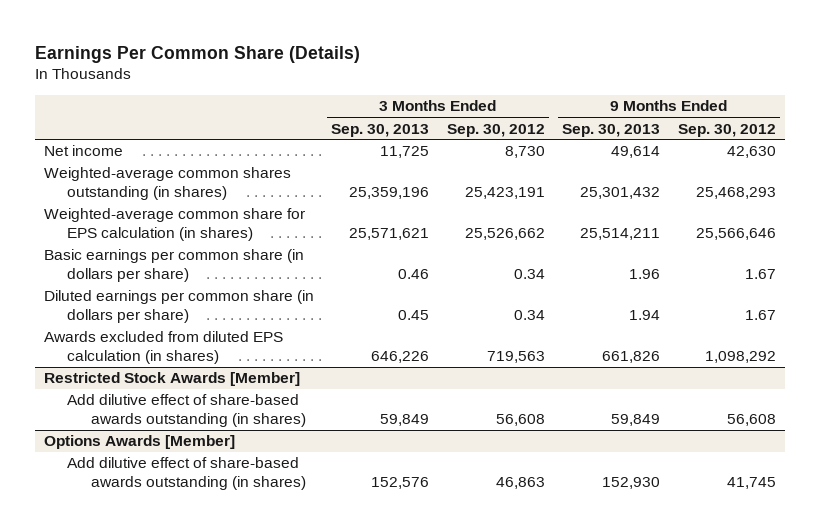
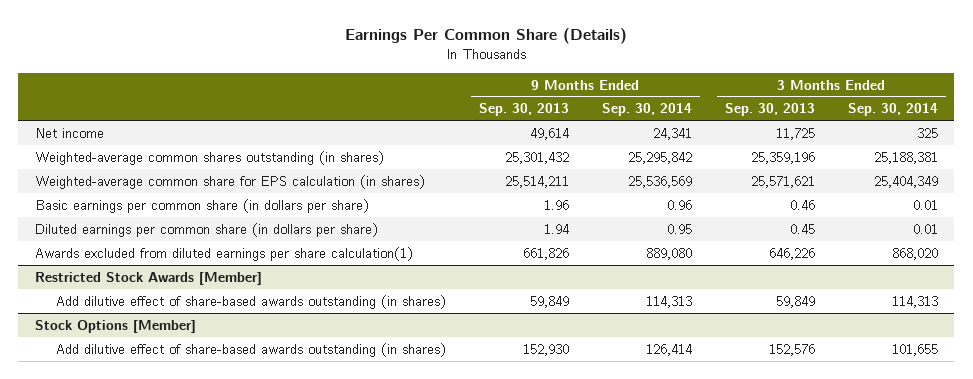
- | 3 Months Ended Sep. 30, 2013 | 3 Months Ended Sep. 30, 2012 | 9 Months Ended Sep. 30, 2013 | 9 Months Ended Sep. 30, 2012
+ | 9 Months Ended Sep. 30, 2013 | 9 Months Ended Sep. 30, 2014 | 3 Months Ended Sep. 30, 2013 | 3 Months Ended Sep. 30, 2014
- Awards excluded from diluted EPS calculation (in shares) | 646,226 | 719,563 | 661,826 | 1,098,292
+ Awards excluded from diluted earnings per share calculation(1) | 661,826 | 889,080 | 646,226 | 868,020
- Options Awards [Member]
+ Stock Options [Member]

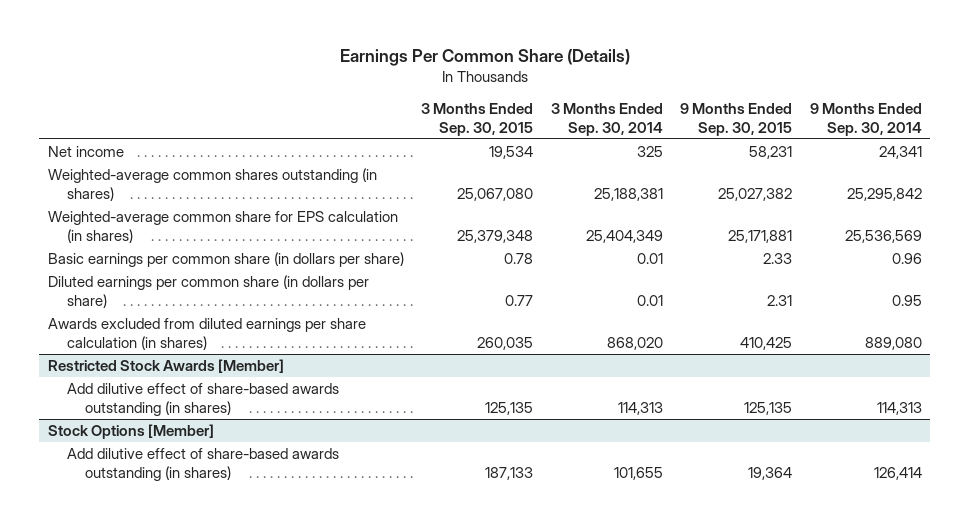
- | 9 Months Ended Sep. 30, 2013 | 9 Months Ended Sep. 30, 2014 | 3 Months Ended Sep. 30, 2013 | 3 Months Ended Sep. 30, 2014
+ | 3 Months Ended Sep. 30, 2015 | 3 Months Ended Sep. 30, 2014 | 9 Months Ended Sep. 30, 2015 | 9 Months Ended Sep. 30, 2014
- Awards excluded from diluted earnings per share calculation(1) | 661,826 | 889,080 | 646,226 | 868,020
+ Awards excluded from diluted earnings per share calculation (in shares) | 260,035 | 868,020 | 410,425 | 889,080

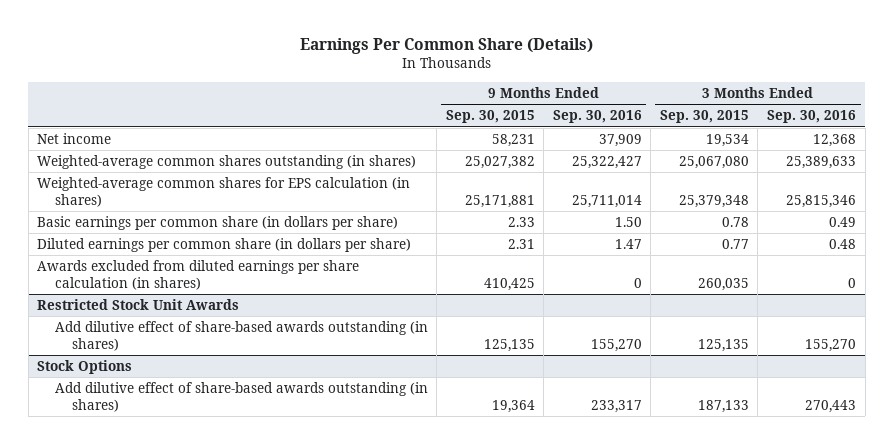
- | 3 Months Ended Sep. 30, 2015 | 3 Months Ended Sep. 30, 2014 | 9 Months Ended Sep. 30, 2015 | 9 Months Ended Sep. 30, 2014
+ | 9 Months Ended Sep. 30, 2015 | 9 Months Ended Sep. 30, 2016 | 3 Months Ended Sep. 30, 2015 | 3 Months Ended Sep. 30, 2016
- Weighted-average common share for EPS calculation (in shares) | 25,379,348 | 25,404,349 | 25,171,881 | 25,536,569
+ Weighted-average common shares for EPS calculation (in shares) | 25,171,881 | 25,711,014 | 25,379,348 | 25,815,346
- Restricted Stock Awards [Member]
+ Restricted Stock Unit Awards
- Stock Options [Member]
+ Stock Options

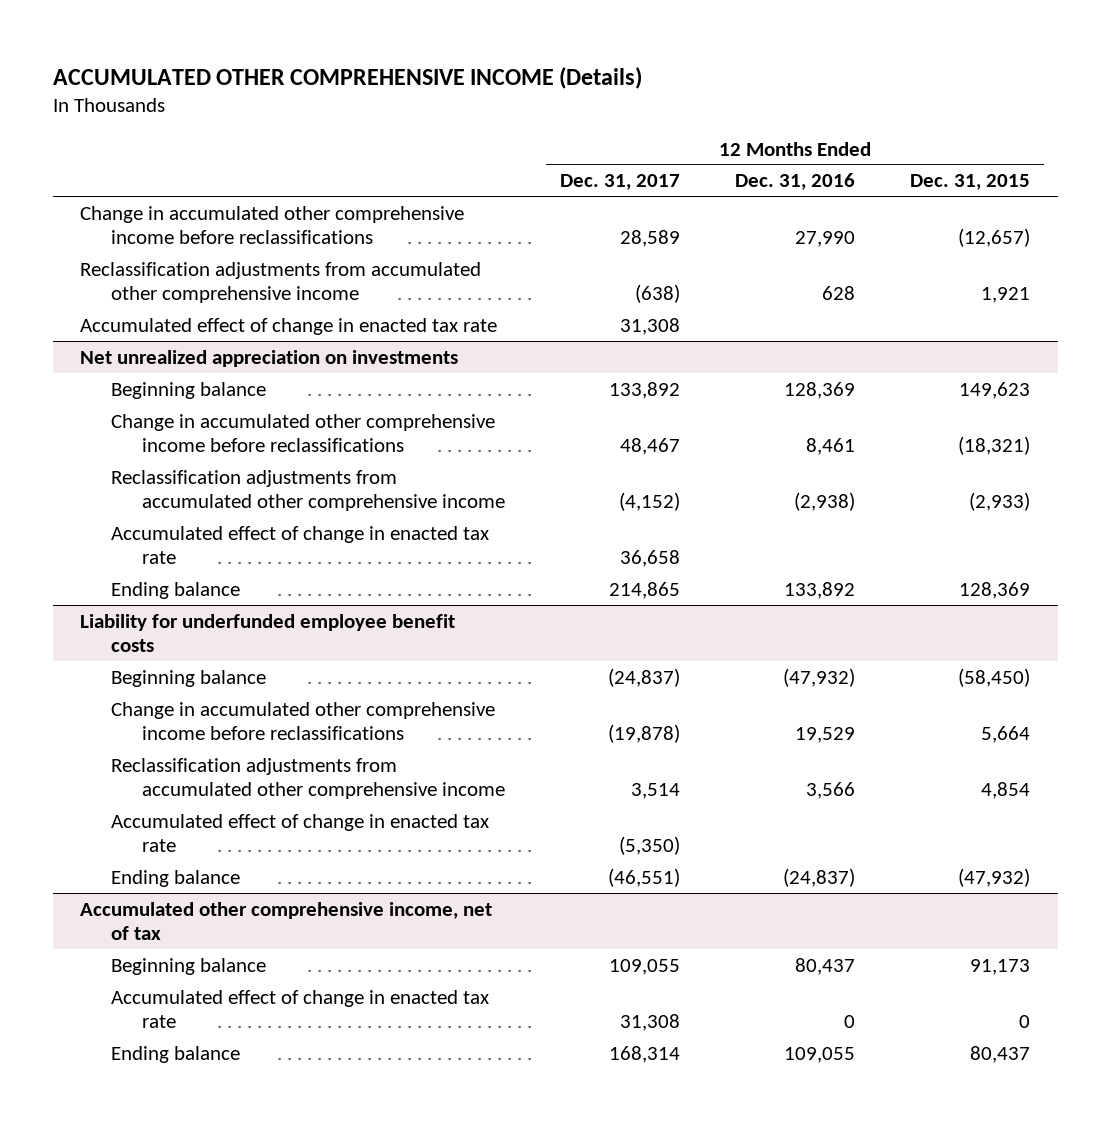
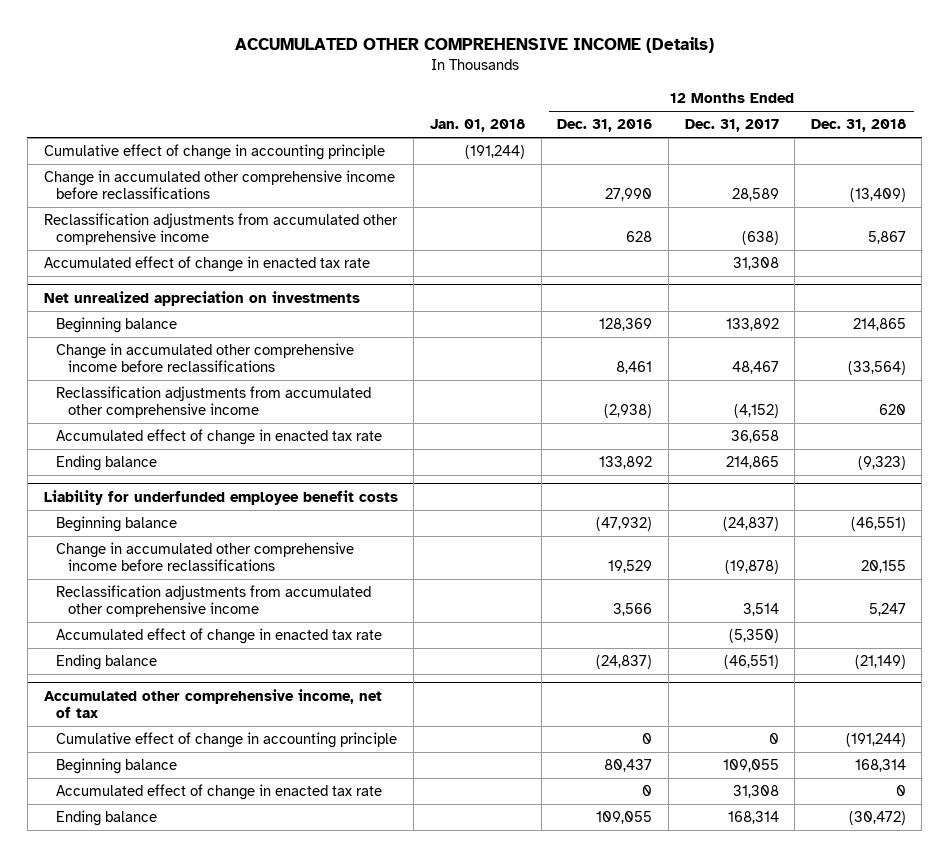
- | 12 Months Ended Dec. 31, 2017 | 12 Months Ended Dec. 31, 2016 | 12 Months Ended Dec. 31, 2015
+ | Jan. 01, 2018 | 12 Months Ended Dec. 31, 2016 | 12 Months Ended Dec. 31, 2017 | 12 Months Ended Dec. 31, 2018
+ Cumulative effect of change in accounting principle | (191,244) | | |
@ Accumulated other comprehensive income, net of tax
+ Cumulative effect of change in accounting principle | | 0 | 0 | (191,244)

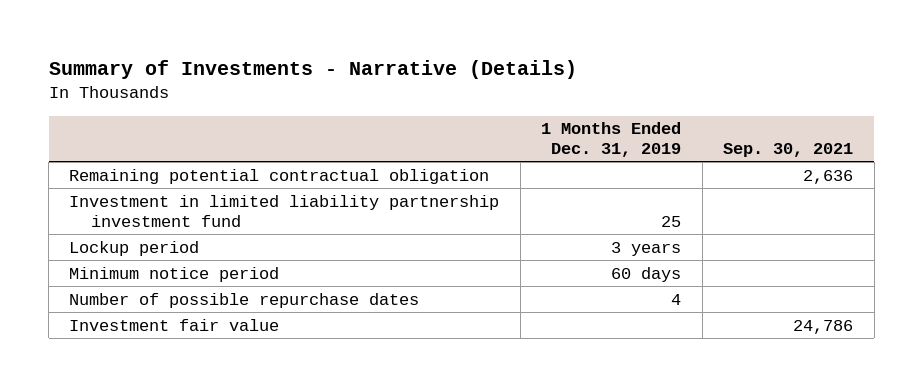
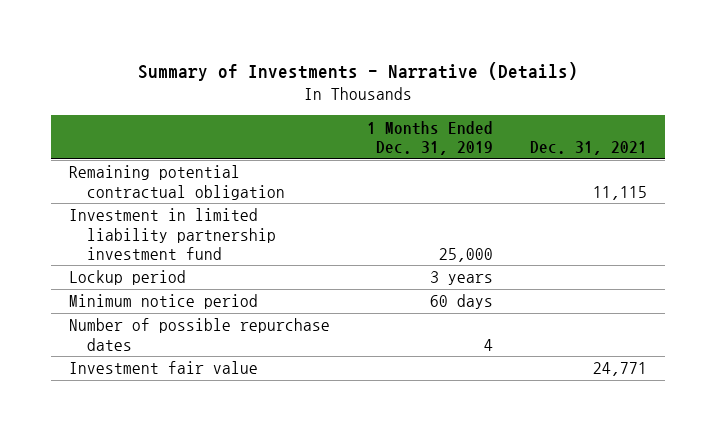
- | 1 Months Ended Dec. 31, 2019 | Sep. 30, 2021
+ | 1 Months Ended Dec. 31, 2019 | Dec. 31, 2021
- Investment in limited liability partnership investment fund | 25 |
+ Investment in limited liability partnership investment fund | 25,000 |

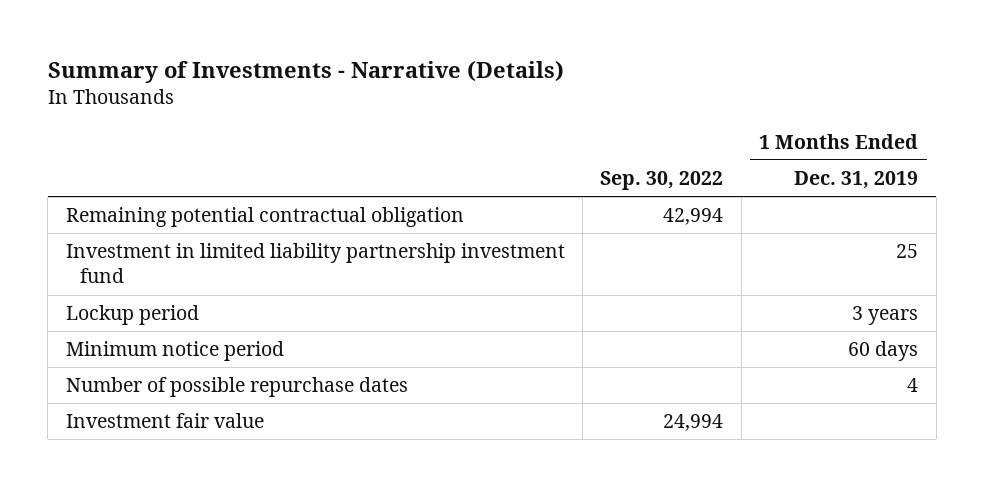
- | 1 Months Ended Dec. 31, 2019 | Dec. 31, 2021
+ | Sep. 30, 2022 | 1 Months Ended Dec. 31, 2019
- Investment in limited liability partnership investment fund | 25,000 |
+ Investment in limited liability partnership investment fund | | 25

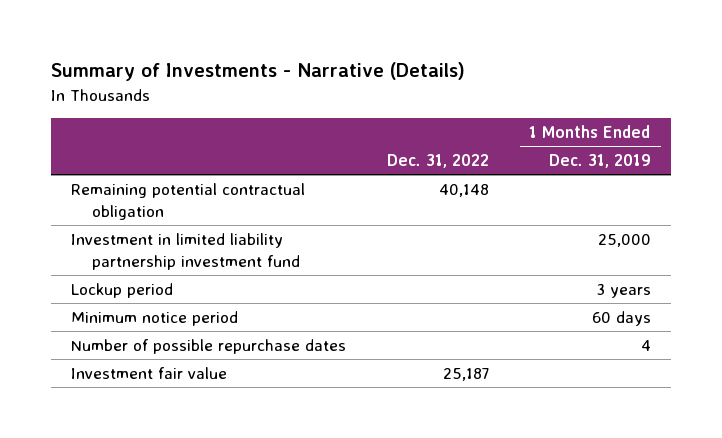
- | Sep. 30, 2022 | 1 Months Ended Dec. 31, 2019
+ | Dec. 31, 2022 | 1 Months Ended Dec. 31, 2019
- Investment in limited liability partnership investment fund | | 25
+ Investment in limited liability partnership investment fund | | 25,000

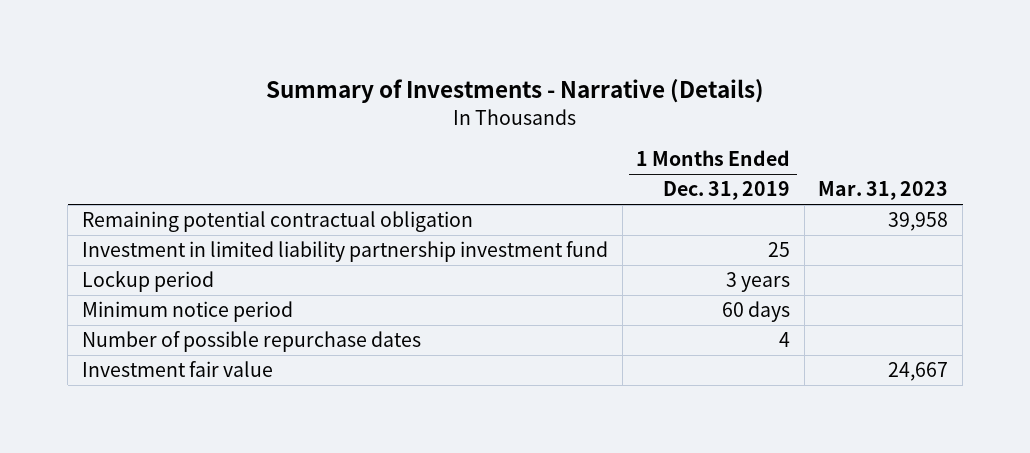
- | Dec. 31, 2022 | 1 Months Ended Dec. 31, 2019
+ | 1 Months Ended Dec. 31, 2019 | Mar. 31, 2023
- Investment in limited liability partnership investment fund | | 25,000
+ Investment in limited liability partnership investment fund | 25 |

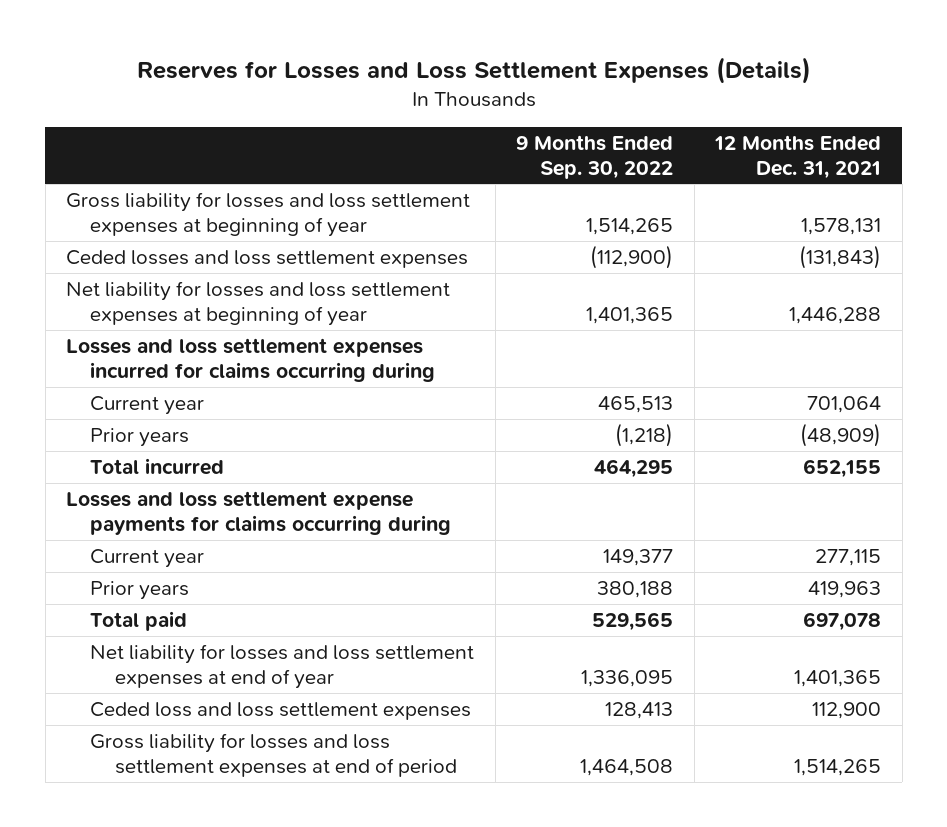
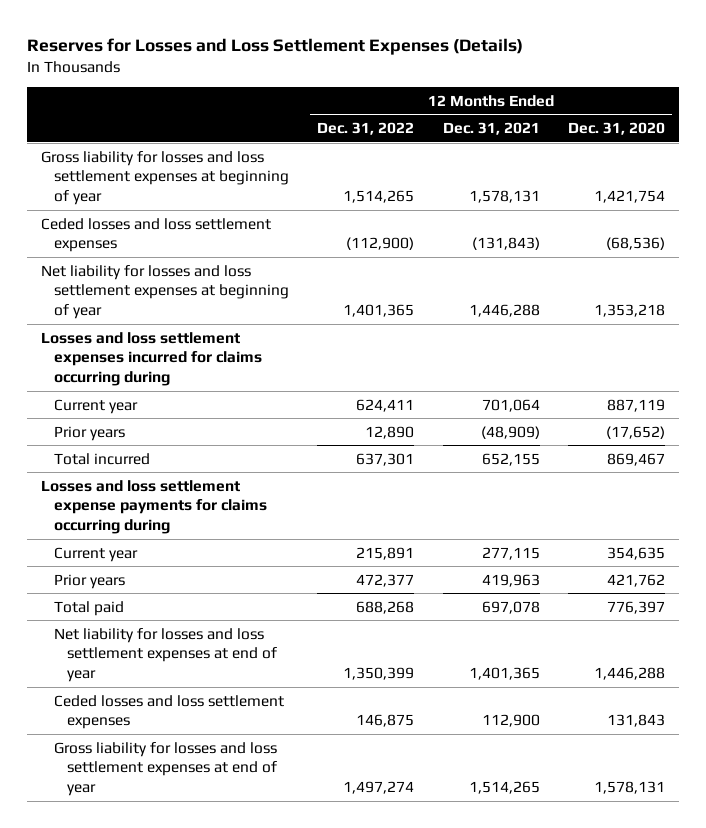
- | 9 Months Ended Sep. 30, 2022 | 12 Months Ended Dec. 31, 2021
+ | 12 Months Ended Dec. 31, 2022 | 12 Months Ended Dec. 31, 2021 | 12 Months Ended Dec. 31, 2020
- Ceded loss and loss settlement expenses | 128,413 | 112,900
- Gross liability for losses and loss settlement expenses at end of period | 1,464,508 | 1,514,265
+ Ceded losses and loss settlement expenses | 146,875 | 112,900 | 131,843
+ Gross liability for losses and loss settlement expenses at end of year | 1,497,274 | 1,514,265 | 1,578,131

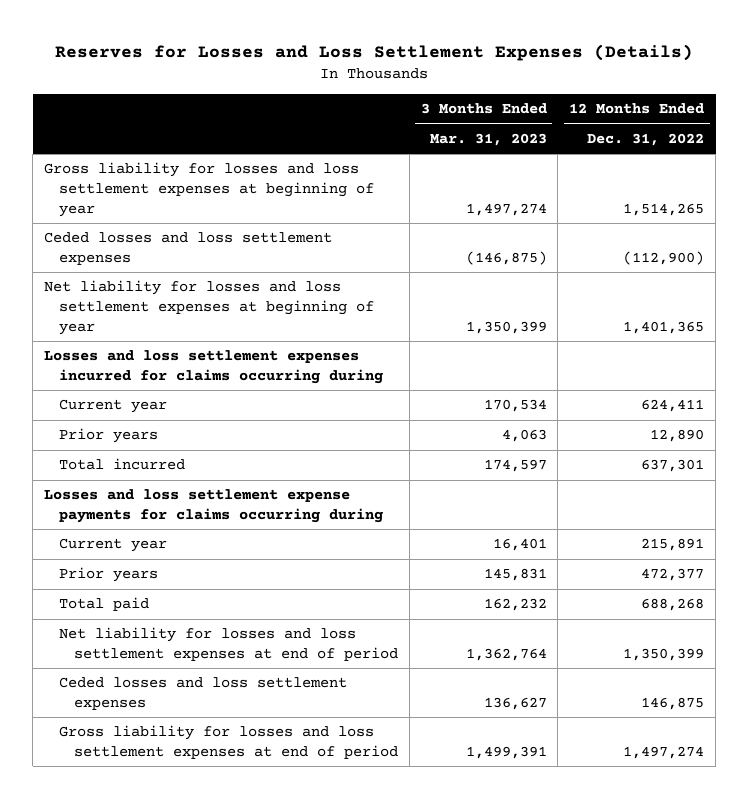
- | 12 Months Ended Dec. 31, 2022 | 12 Months Ended Dec. 31, 2021 | 12 Months Ended Dec. 31, 2020
+ | 3 Months Ended Mar. 31, 2023 | 12 Months Ended Dec. 31, 2022
- Net liability for losses and loss settlement expenses at end of year | 1,350,399 | 1,401,365 | 1,446,288
+ Net liability for losses and loss settlement expenses at end of period | 1,362,764 | 1,350,399
- Gross liability for losses and loss settlement expenses at end of year | 1,497,274 | 1,514,265 | 1,578,131
+ Gross liability for losses and loss settlement expenses at end of period | 1,499,391 | 1,497,274

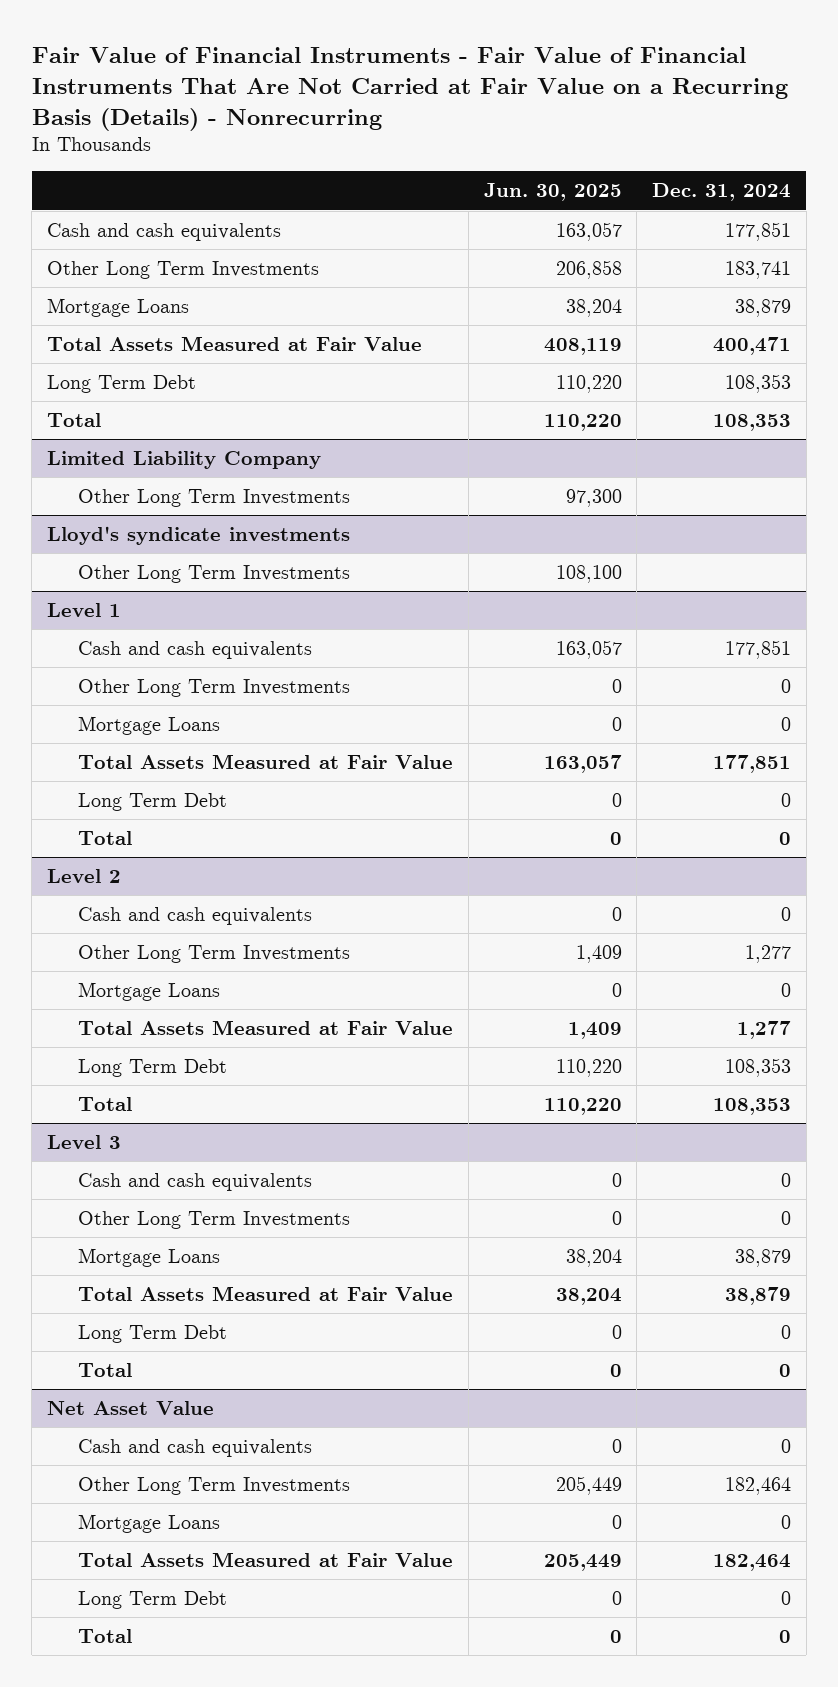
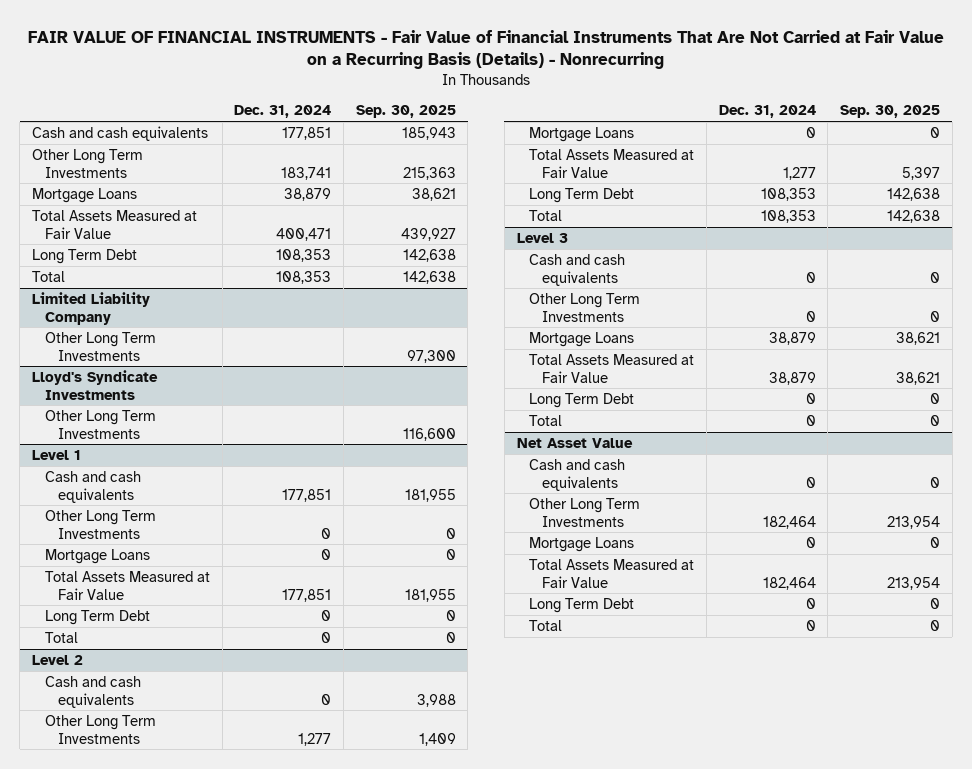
- Fair Value of Financial Instruments - Fair Value of Financial Instruments That Are Not Carried at Fair Value on a Recurring Basis (Details) - Nonrecurring
+ FAIR VALUE OF FINANCIAL INSTRUMENTS - Fair Value of Financial Instruments That Are Not Carried at Fair Value on a Recurring Basis (Details) - Nonrecurring
- | Jun. 30, 2025 | Dec. 31, 2024
+ | Dec. 31, 2024 | Sep. 30, 2025
- Lloyd's syndicate investments
+ Lloyd's Syndicate Investments

